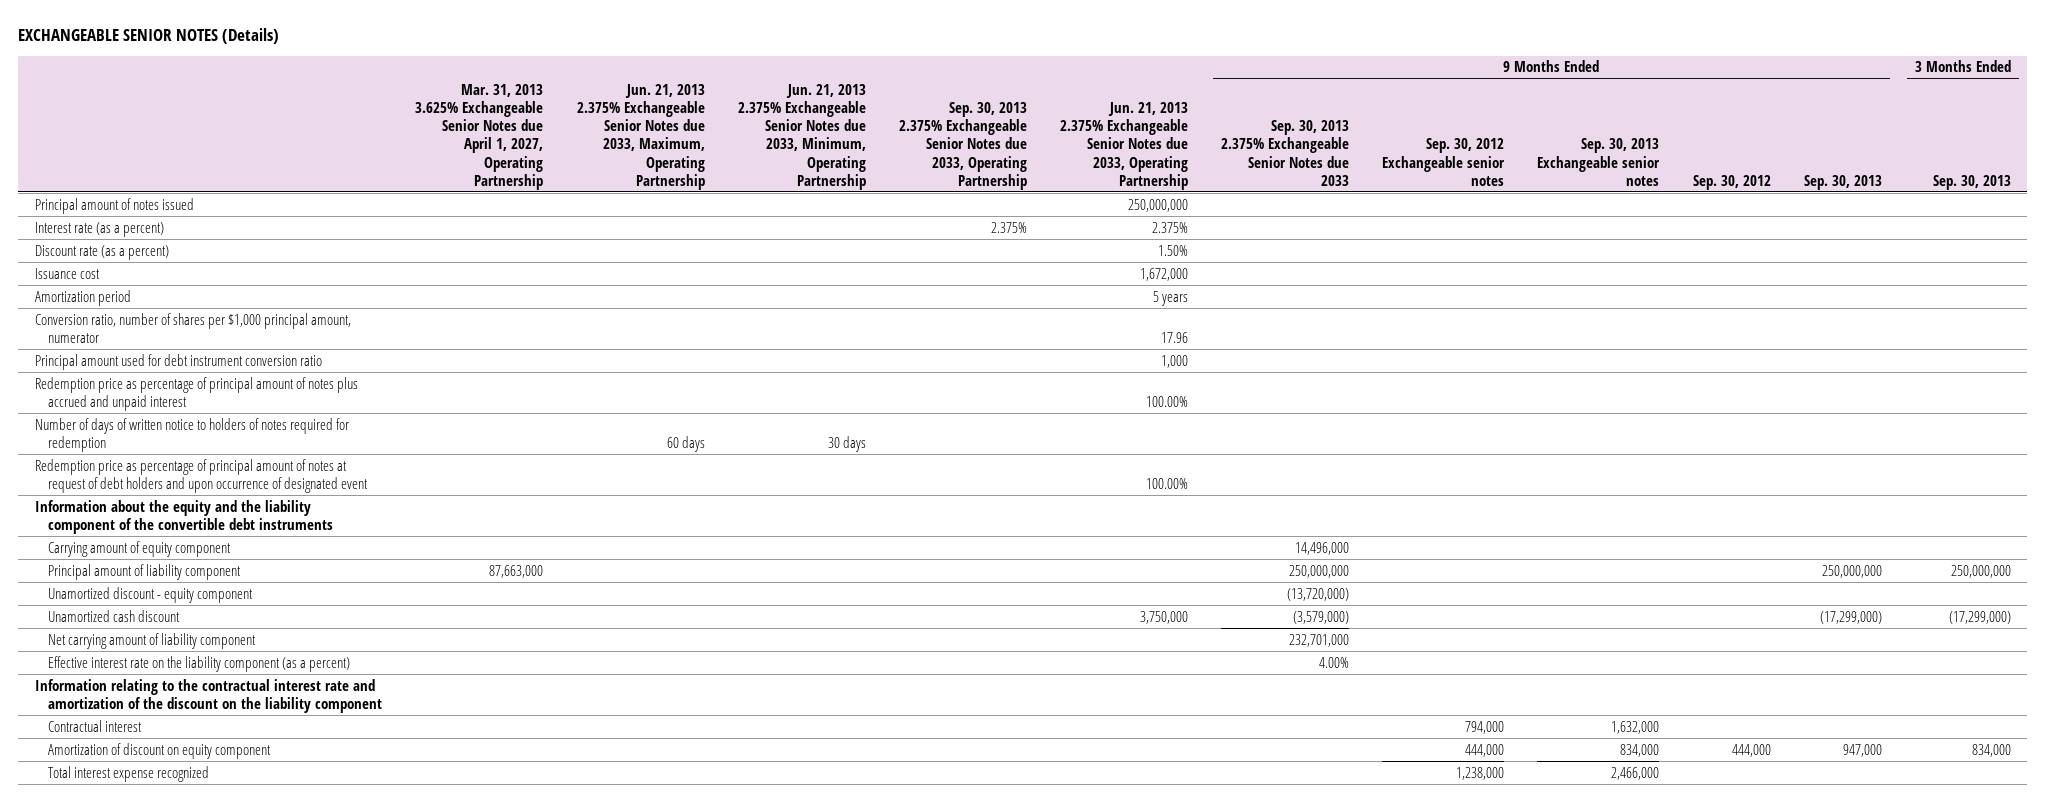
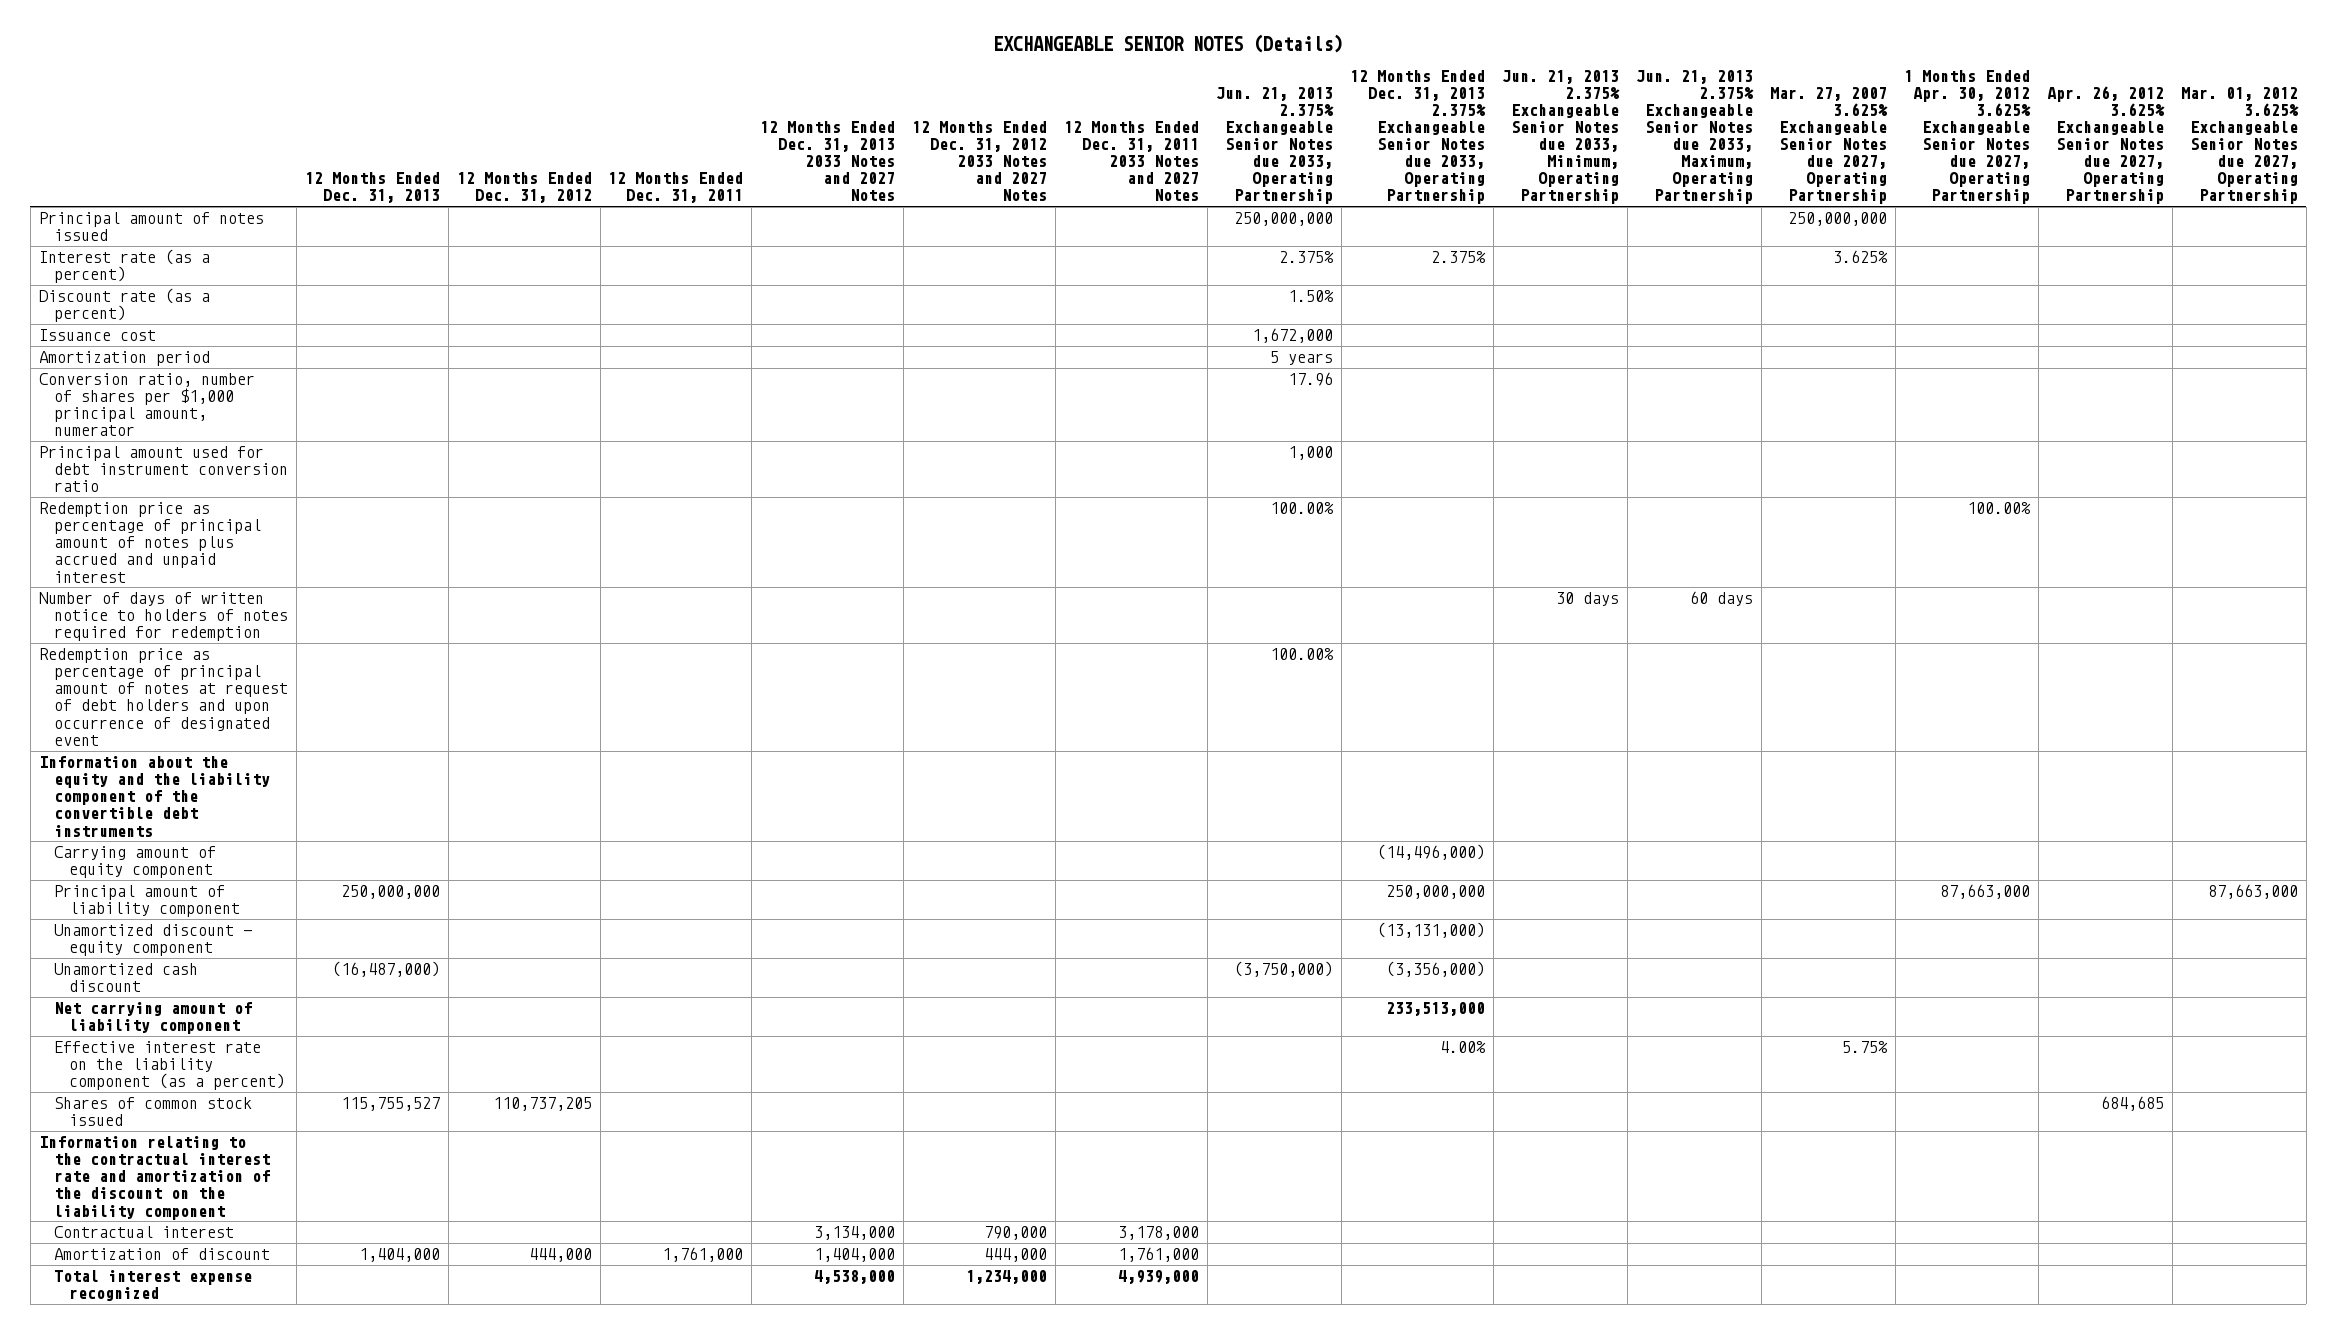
- | Mar. 31, 2013 3.625% Exchangeable Senior Notes due April 1, 2027, Operating Partnership | Jun. 21, 2013 2.375% Exchangeable Senior Notes due 2033, Maximum, Operating Partnership | Jun. 21, 2013 2.375% Exchangeable Senior Notes due 2033, Minimum, Operating Partnership | Sep. 30, 2013 2.375% Exchangeable Senior Notes due 2033, Operating Partnership | Jun. 21, 2013 2.375% Exchangeable Senior Notes due 2033, Operating Partnership | 9 Months Ended Sep. 30, 2013 2.375% Exchangeable Senior Notes due 2033 | 9 Months Ended Sep. 30, 2012 Exchangeable senior notes | 9 Months Ended Sep. 30, 2013 Exchangeable senior notes | 9 Months Ended Sep. 30, 2012 | 9 Months Ended Sep. 30, 2013 | 3 Months Ended Sep. 30, 2013
+ | 12 Months Ended Dec. 31, 2013 | 12 Months Ended Dec. 31, 2012 | 12 Months Ended Dec. 31, 2011 | 12 Months Ended Dec. 31, 2013 2033 Notes and 2027 Notes | 12 Months Ended Dec. 31, 2012 2033 Notes and 2027 Notes | 12 Months Ended Dec. 31, 2011 2033 Notes and 2027 Notes | Jun. 21, 2013 2.375% Exchangeable Senior Notes due 2033, Operating Partnership | 12 Months Ended Dec. 31, 2013 2.375% Exchangeable Senior Notes due 2033, Operating Partnership | Jun. 21, 2013 2.375% Exchangeable Senior Notes due 2033, Minimum, Operating Partnership | Jun. 21, 2013 2.375% Exchangeable Senior Notes due 2033, Maximum, Operating Partnership | Mar. 27, 2007 3.625% Exchangeable Senior Notes due 2027, Operating Partnership | 1 Months Ended Apr. 30, 2012 3.625% Exchangeable Senior Notes due 2027, Operating Partnership | Apr. 26, 2012 3.625% Exchangeable Senior Notes due 2027, Operating Partnership | Mar. 01, 2012 3.625% Exchangeable Senior Notes due 2027, Operating Partnership
- Unamortized cash discount | | | | | 3,750,000 | (3,579,000) | | | | (17,299,000) | (17,299,000)
+ Unamortized cash discount | (16,487,000) | | | | | | (3,750,000) | (3,356,000) | | | | | |
+ Shares of common stock issued | 115,755,527 | 110,737,205 | | | | | | | | | | | 684,685 |
- Amortization of discount on equity component | | | | | | | 444,000 | 834,000 | 444,000 | 947,000 | 834,000
+ Amortization of discount | 1,404,000 | 444,000 | 1,761,000 | 1,404,000 | 444,000 | 1,761,000 | | | | | | | |

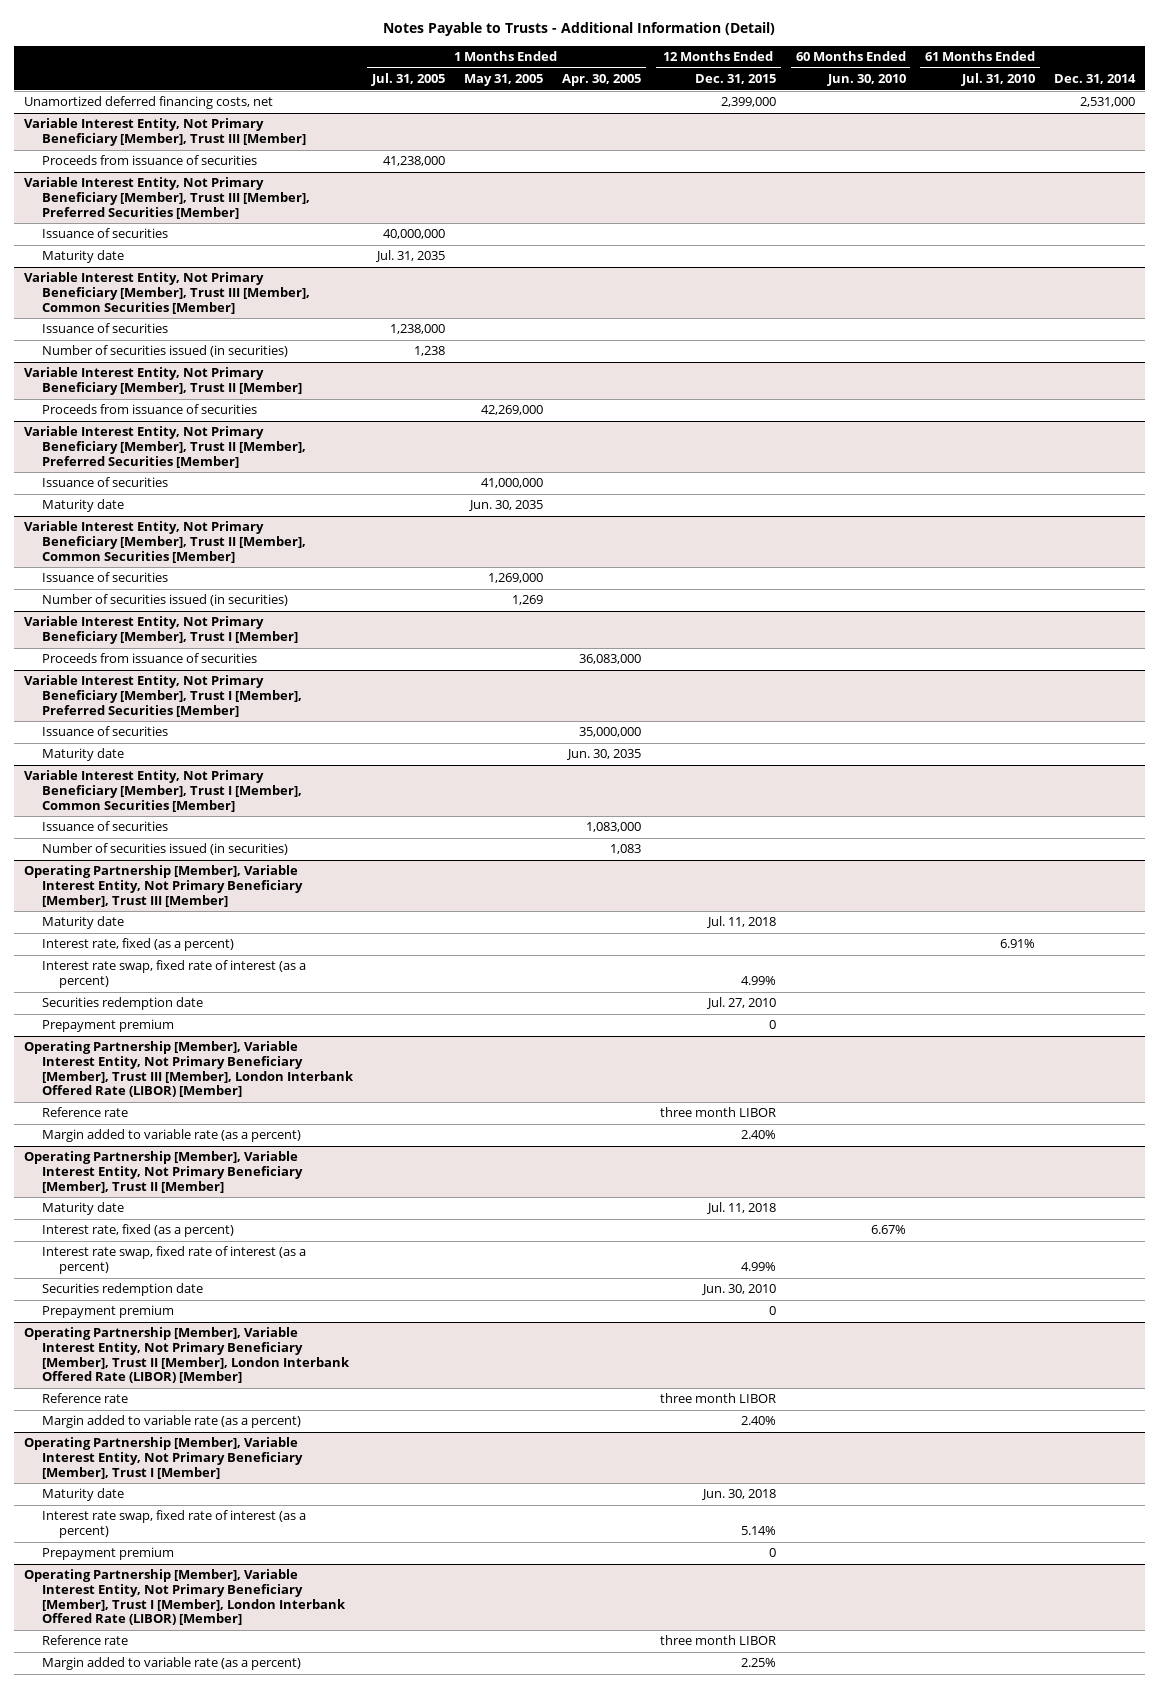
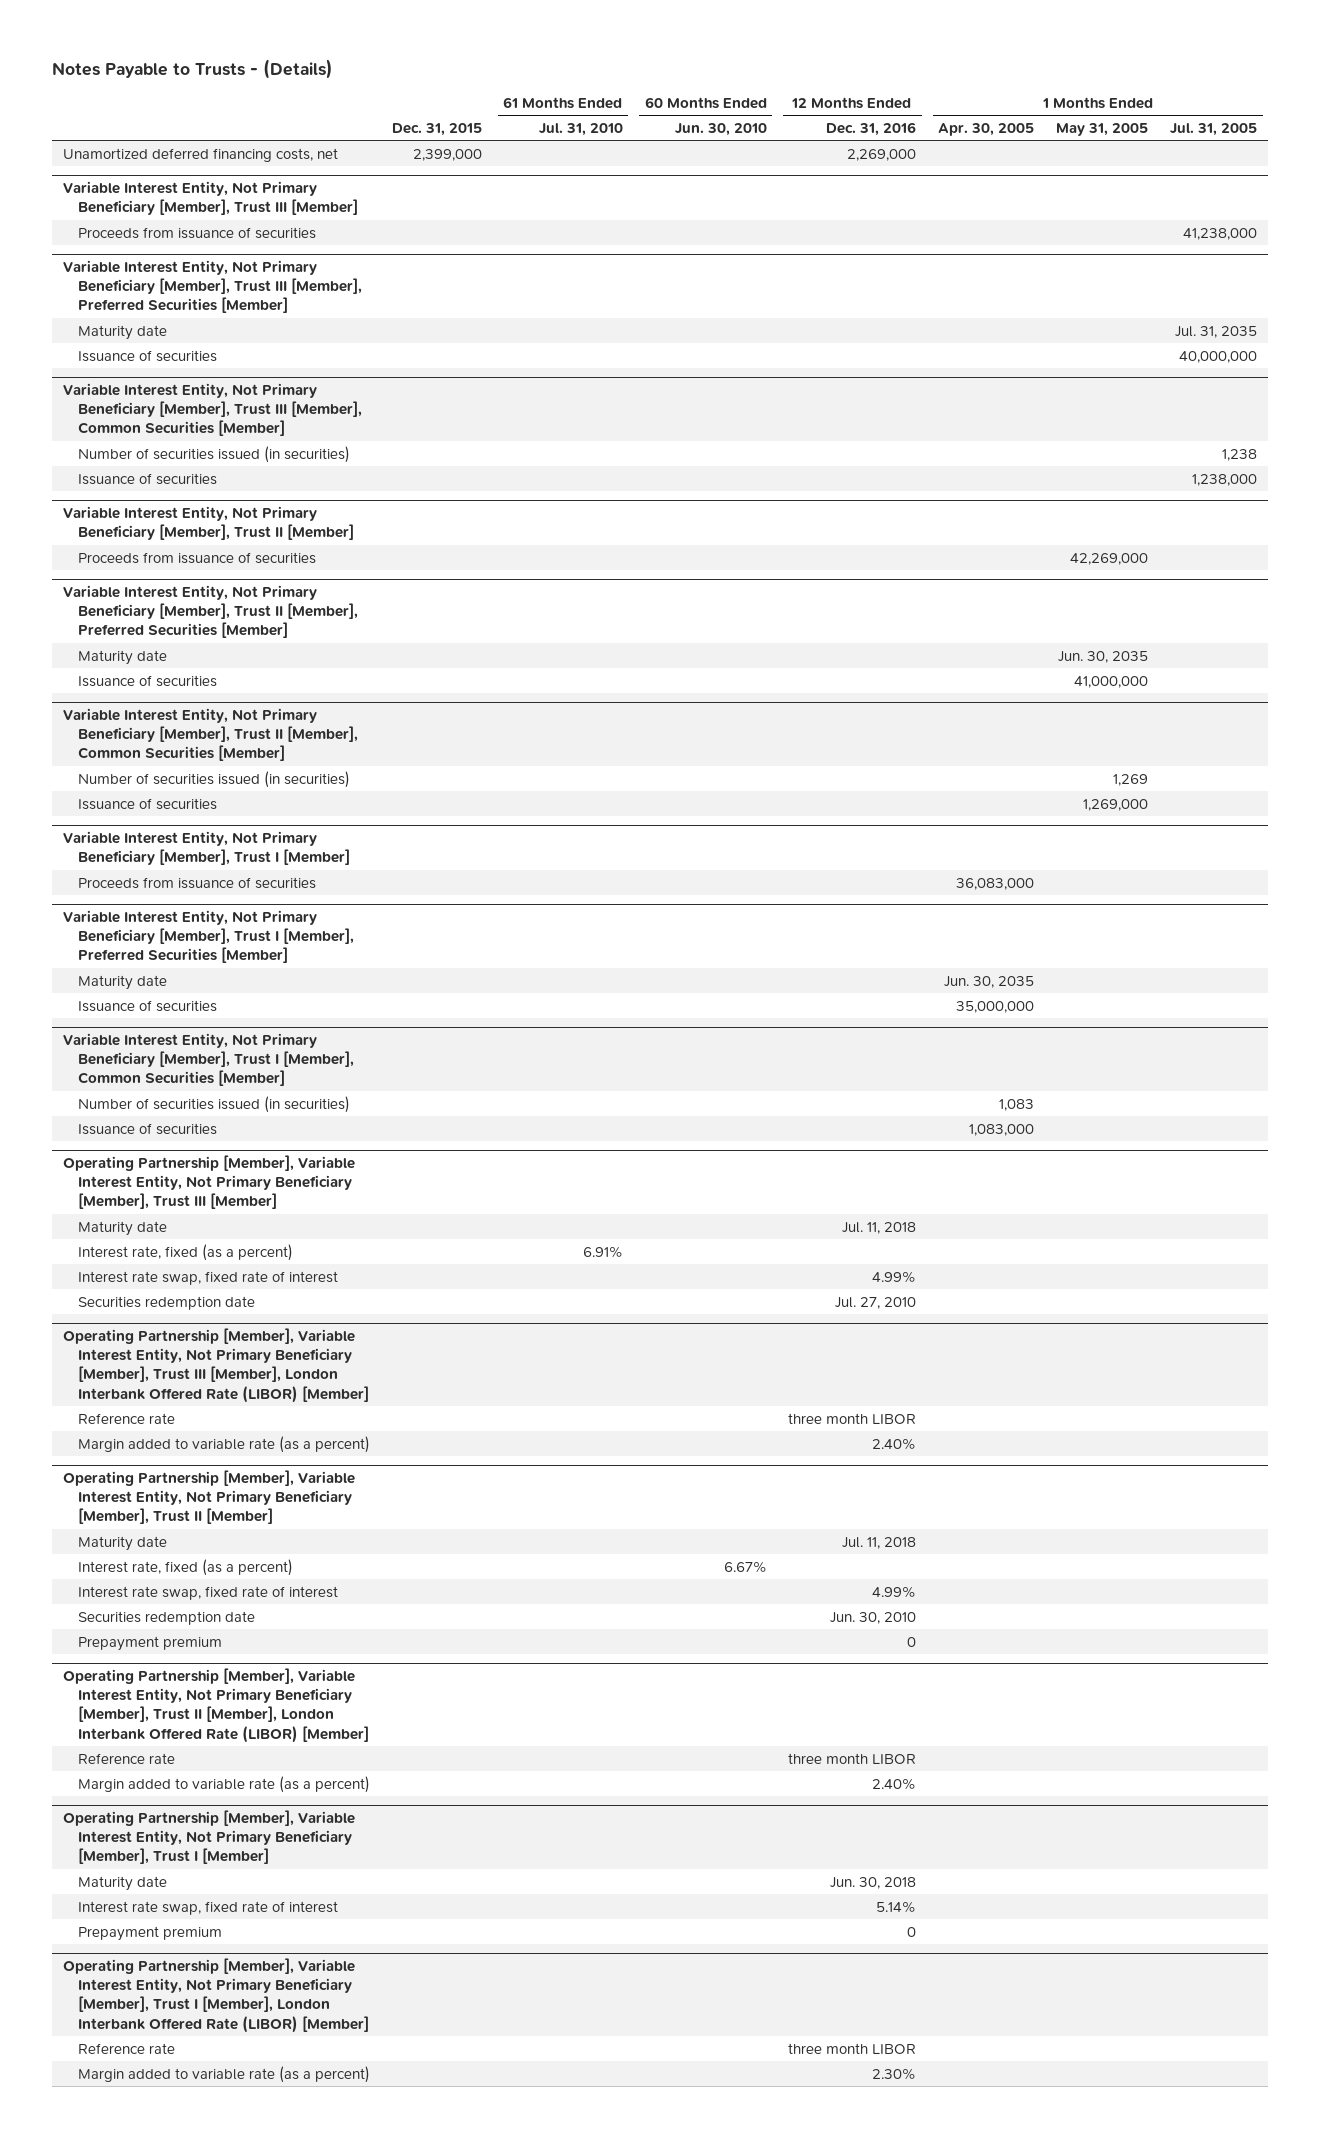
- Notes Payable to Trusts - Additional Information (Detail)
+ Notes Payable to Trusts - (Details)
- | 1 Months Ended Jul. 31, 2005 | 1 Months Ended May 31, 2005 | 1 Months Ended Apr. 30, 2005 | 12 Months Ended Dec. 31, 2015 | 60 Months Ended Jun. 30, 2010 | 61 Months Ended Jul. 31, 2010 | Dec. 31, 2014
+ | Dec. 31, 2015 | 61 Months Ended Jul. 31, 2010 | 60 Months Ended Jun. 30, 2010 | 12 Months Ended Dec. 31, 2016 | 1 Months Ended Apr. 30, 2005 | 1 Months Ended May 31, 2005 | 1 Months Ended Jul. 31, 2005
@ Variable Interest Entity, Not Primary Beneficiary [Member], Trust III [Member], Preferred Securities [Member]
moved down: Issuance of securities | | | | | | | 40,000,000
@ Variable Interest Entity, Not Primary Beneficiary [Member], Trust III [Member], Common Securities [Member]
moved down: Issuance of securities | | | | | | | 1,238,000
@ Variable Interest Entity, Not Primary Beneficiary [Member], Trust II [Member], Preferred Securities [Member]
moved down: Issuance of securities | | | | | | 41,000,000 |
@ Variable Interest Entity, Not Primary Beneficiary [Member], Trust II [Member], Common Securities [Member]
moved down: Issuance of securities | | | | | | 1,269,000 |
@ Variable Interest Entity, Not Primary Beneficiary [Member], Trust I [Member], Preferred Securities [Member]
moved down: Issuance of securities | | | | | 35,000,000 | |
@ Variable Interest Entity, Not Primary Beneficiary [Member], Trust I [Member], Common Securities [Member]
moved down: Issuance of securities | | | | | 1,083,000 | |
@ Operating Partnership [Member], Variable Interest Entity, Not Primary Beneficiary [Member], Trust III [Member]
- Interest rate swap, fixed rate of interest (as a percent) | | | | 4.99% | | |
+ Interest rate swap, fixed rate of interest | | | | 4.99% | | |
- Prepayment premium | | | | 0 | | |
@ Operating Partnership [Member], Variable Interest Entity, Not Primary Beneficiary [Member], Trust II [Member]
- Interest rate swap, fixed rate of interest (as a percent) | | | | 4.99% | | |
+ Interest rate swap, fixed rate of interest | | | | 4.99% | | |
@ Operating Partnership [Member], Variable Interest Entity, Not Primary Beneficiary [Member], Trust I [Member]
- Interest rate swap, fixed rate of interest (as a percent) | | | | 5.14% | | |
+ Interest rate swap, fixed rate of interest | | | | 5.14% | | |

